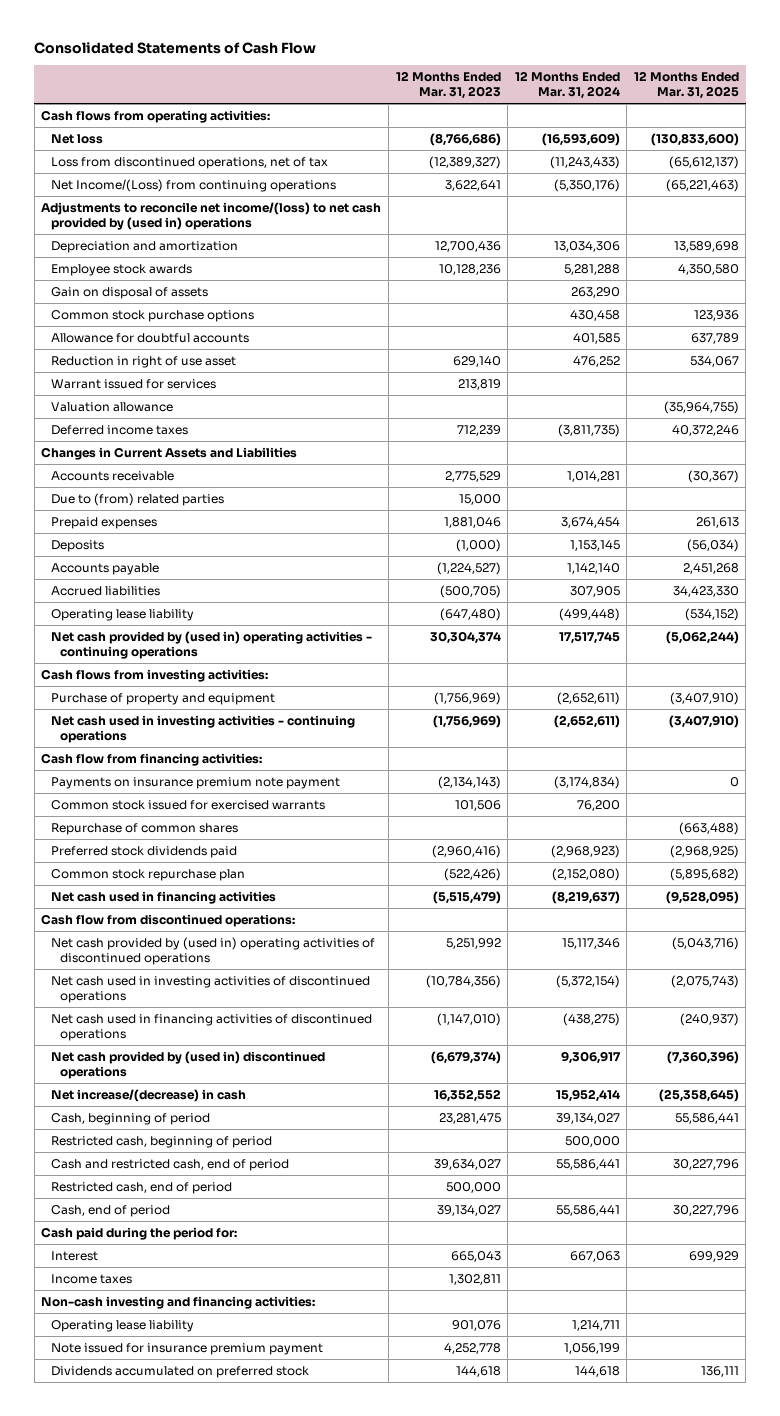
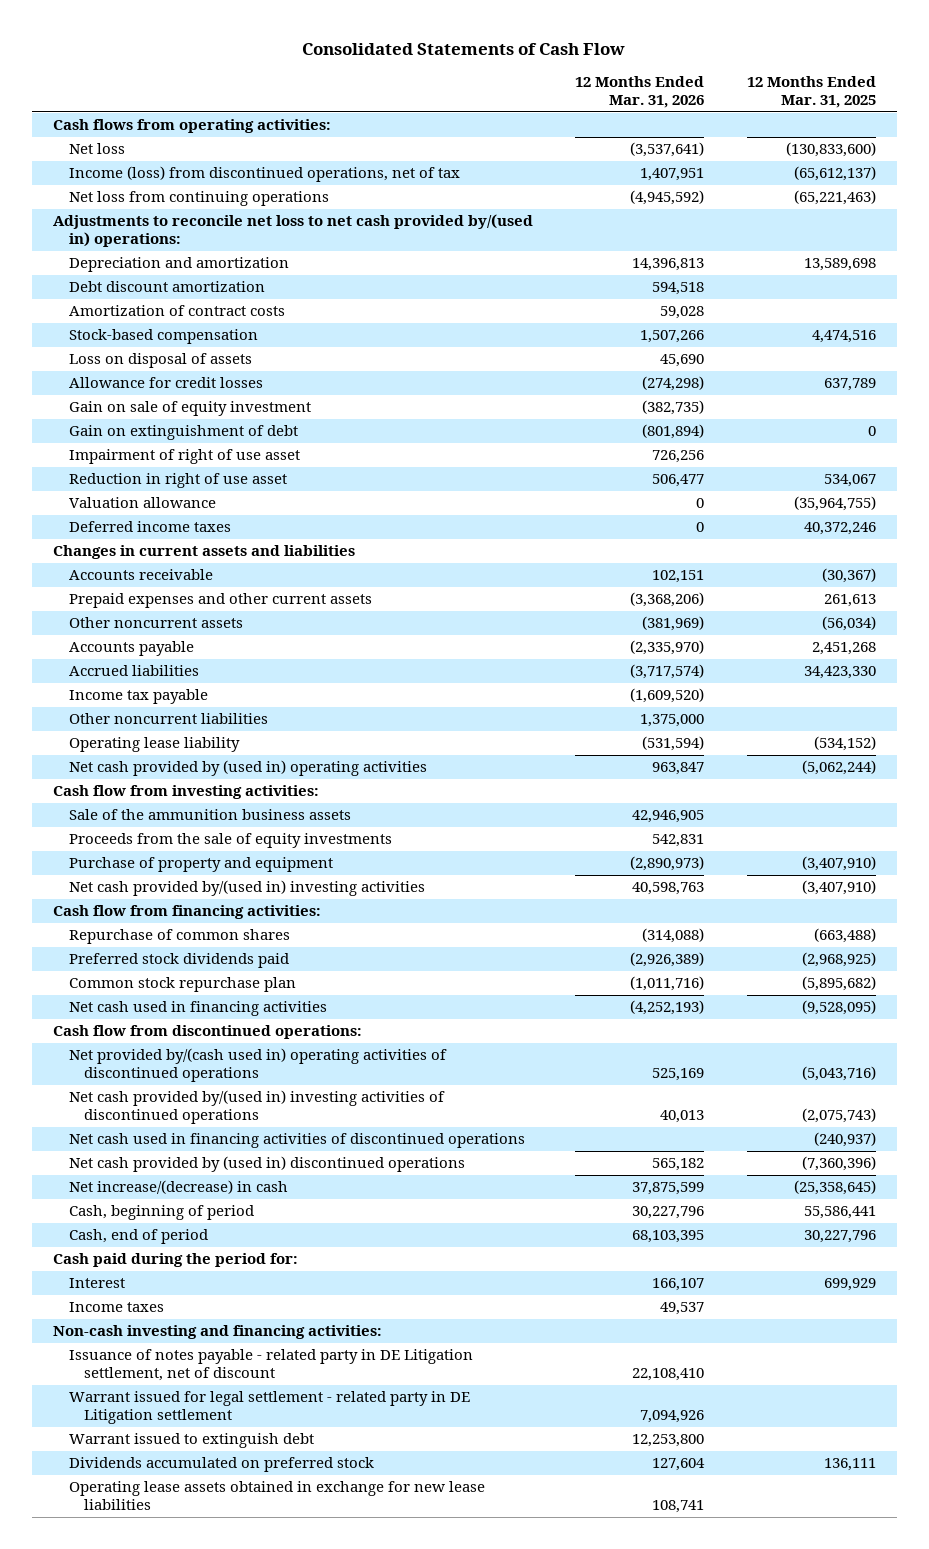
- | 12 Months Ended Mar. 31, 2023 | 12 Months Ended Mar. 31, 2024 | 12 Months Ended Mar. 31, 2025
+ | 12 Months Ended Mar. 31, 2026 | 12 Months Ended Mar. 31, 2025
- Loss from discontinued operations, net of tax | (12,389,327) | (11,243,433) | (65,612,137)
- Net Income/(Loss) from continuing operations | 3,622,641 | (5,350,176) | (65,221,463)
- Adjustments to reconcile net income/(loss) to net cash provided by (used in) operations
+ Income (loss) from discontinued operations, net of tax | 1,407,951 | (65,612,137)
+ Net loss from continuing operations | (4,945,592) | (65,221,463)
+ Adjustments to reconcile net loss to net cash provided by/(used in) operations:
- Employee stock awards | 10,128,236 | 5,281,288 | 4,350,580
- Gain on disposal of assets | | 263,290 |
- Common stock purchase options | | 430,458 | 123,936
- Allowance for doubtful accounts | | 401,585 | 637,789
+ Debt discount amortization | 594,518 |
+ Amortization of contract costs | 59,028 |
+ Stock-based compensation | 1,507,266 | 4,474,516
+ Loss on disposal of assets | 45,690 |
+ Allowance for credit losses | (274,298) | 637,789
+ Gain on sale of equity investment | (382,735) |
+ Gain on extinguishment of debt | (801,894) | 0
+ Impairment of right of use asset | 726,256 |
- Warrant issued for services | 213,819 | |
- Changes in Current Assets and Liabilities
+ Changes in current assets and liabilities
- Due to (from) related parties | 15,000 | |
- Prepaid expenses | 1,881,046 | 3,674,454 | 261,613
- Deposits | (1,000) | 1,153,145 | (56,034)
+ Prepaid expenses and other current assets | (3,368,206) | 261,613
+ Other noncurrent assets | (381,969) | (56,034)
+ Income tax payable | (1,609,520) |
+ Other noncurrent liabilities | 1,375,000 |
- Net cash provided by (used in) operating activities - continuing operations | 30,304,374 | 17,517,745 | (5,062,244)
- Cash flows from investing activities:
+ Net cash provided by (used in) operating activities | 963,847 | (5,062,244)
+ Cash flow from investing activities:
+ Sale of the ammunition business assets | 42,946,905 |
+ Proceeds from the sale of equity investments | 542,831 |
- Net cash used in investing activities - continuing operations | (1,756,969) | (2,652,611) | (3,407,910)
+ Net cash provided by/(used in) investing activities | 40,598,763 | (3,407,910)
- Payments on insurance premium note payment | (2,134,143) | (3,174,834) | 0
- Common stock issued for exercised warrants | 101,506 | 76,200 |
- Net cash provided by (used in) operating activities of discontinued operations | 5,251,992 | 15,117,346 | (5,043,716)
- Net cash used in investing activities of discontinued operations | (10,784,356) | (5,372,154) | (2,075,743)
+ Net provided by/(cash used in) operating activities of discontinued operations | 525,169 | (5,043,716)
+ Net cash provided by/(used in) investing activities of discontinued operations | 40,013 | (2,075,743)
- Restricted cash, beginning of period | | 500,000 |
- Cash and restricted cash, end of period | 39,634,027 | 55,586,441 | 30,227,796
- Restricted cash, end of period | 500,000 | |
- Operating lease liability | 901,076 | 1,214,711 |
- Note issued for insurance premium payment | 4,252,778 | 1,056,199 |
+ Issuance of notes payable - related party in DE Litigation settlement, net of discount | 22,108,410 |
+ Warrant issued for legal settlement - related party in DE Litigation settlement | 7,094,926 |
+ Warrant issued to extinguish debt | 12,253,800 |
+ Operating lease assets obtained in exchange for new lease liabilities | 108,741 |

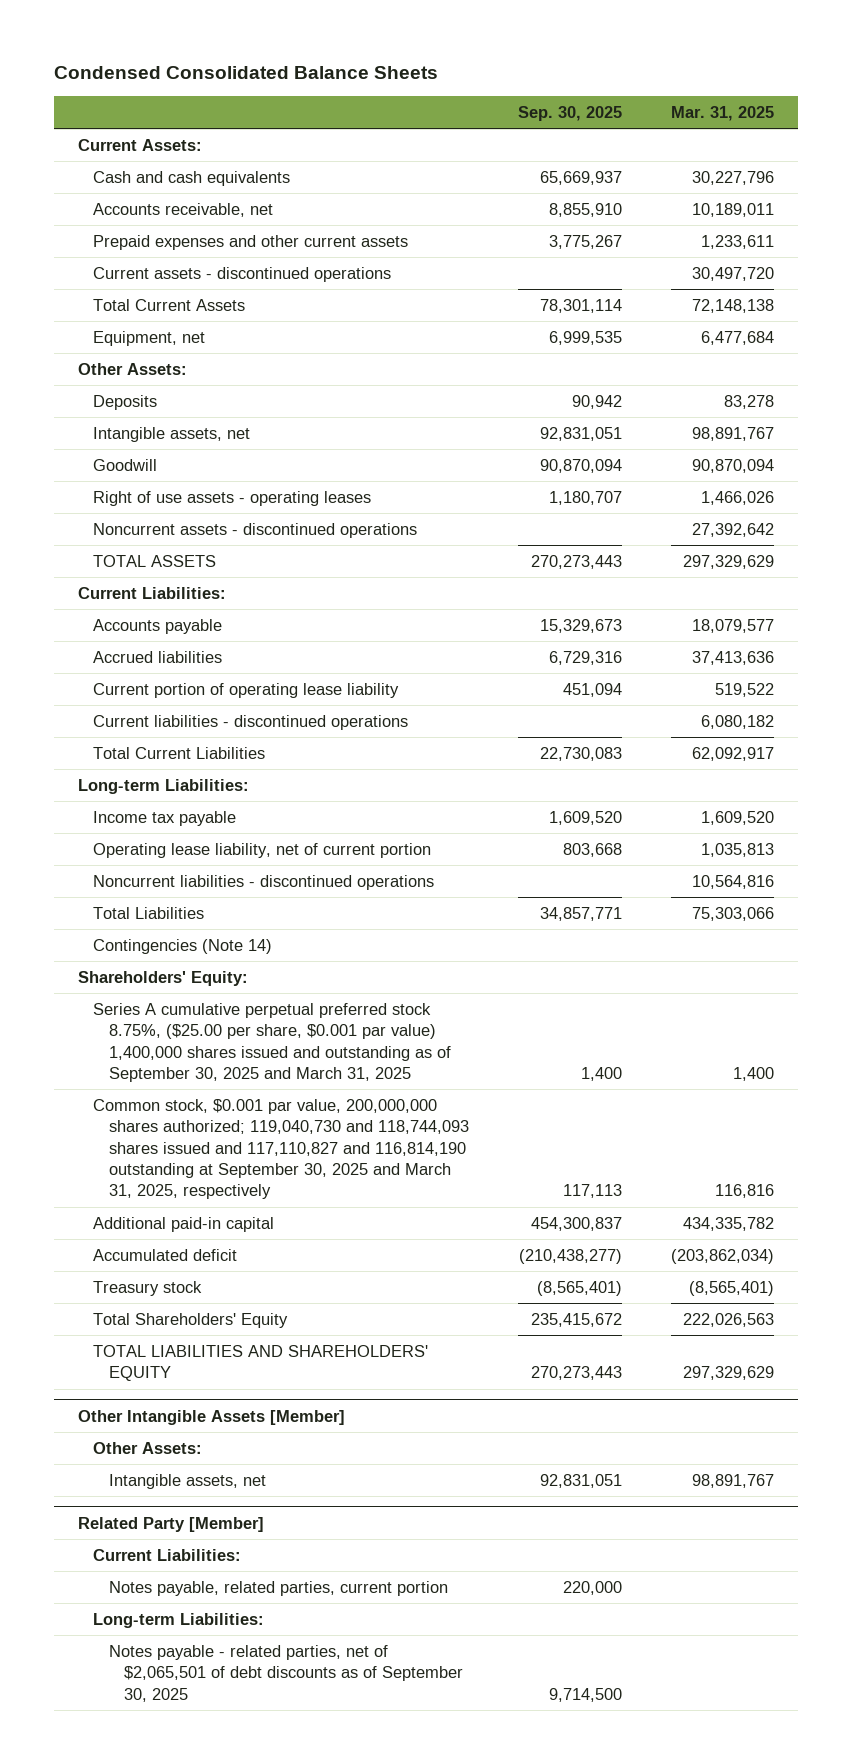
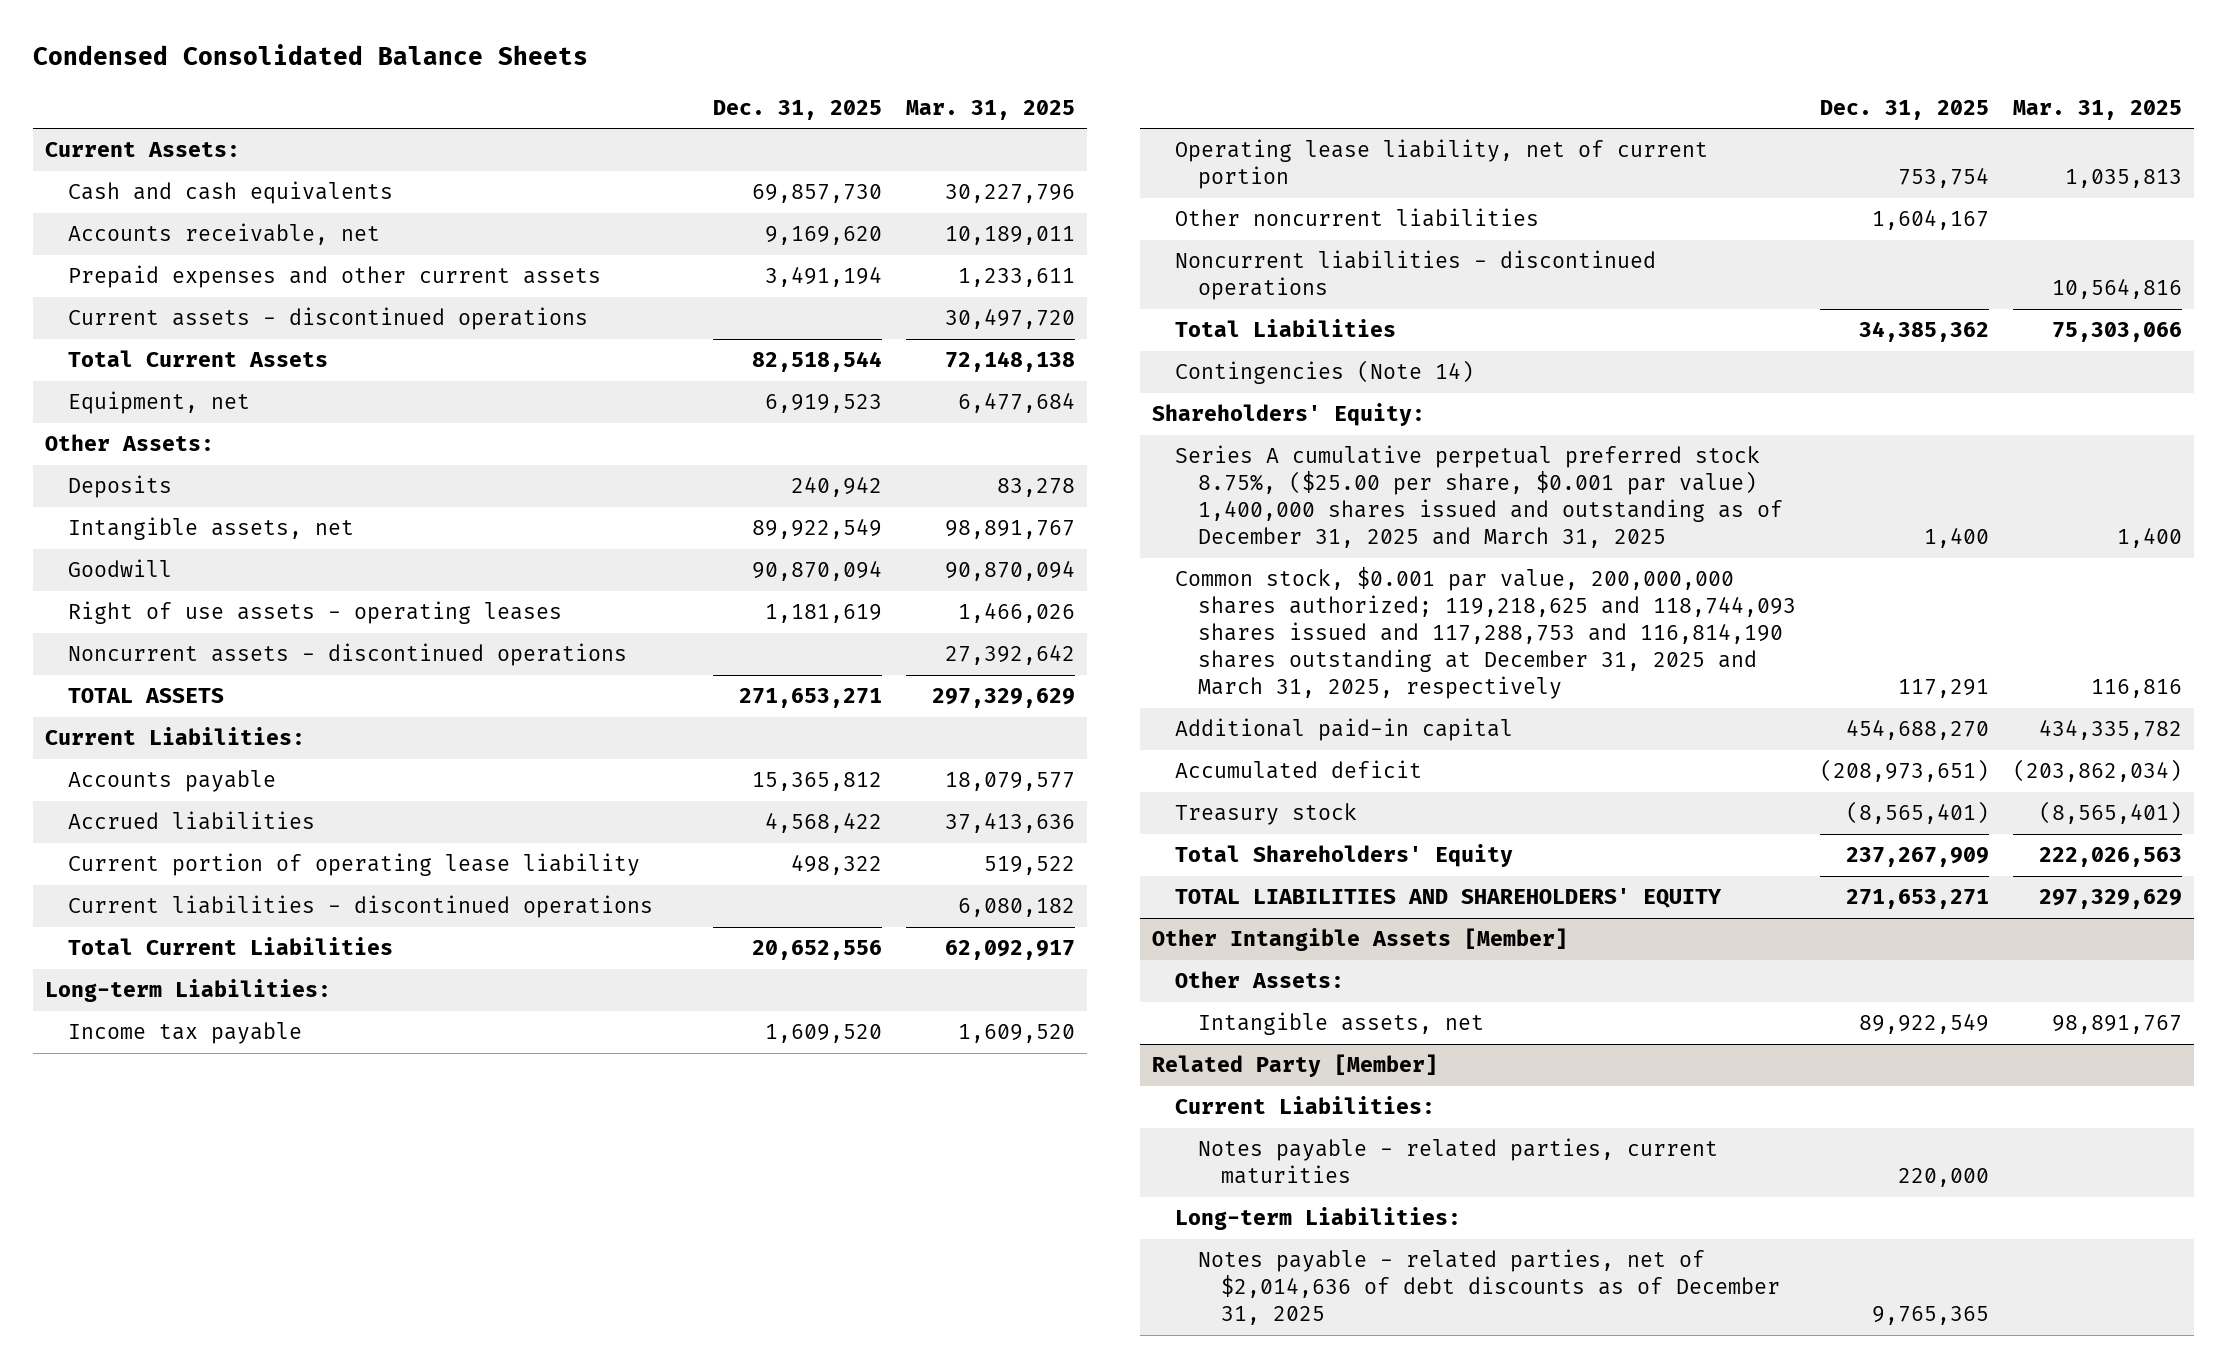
- | Sep. 30, 2025 | Mar. 31, 2025
+ | Dec. 31, 2025 | Mar. 31, 2025
+ Other noncurrent liabilities | 1,604,167 |
- Series A cumulative perpetual preferred stock 8.75%, ($25.00 per share, $0.001 par value) 1,400,000 shares issued and outstanding as of September 30, 2025 and March 31, 2025 | 1,400 | 1,400
- Common stock, $0.001 par value, 200,000,000 shares authorized; 119,040,730 and 118,744,093 shares issued and 117,110,827 and 116,814,190 outstanding at September 30, 2025 and March 31, 2025, respectively | 117,113 | 116,816
+ Series A cumulative perpetual preferred stock 8.75%, ($25.00 per share, $0.001 par value) 1,400,000 shares issued and outstanding as of December 31, 2025 and March 31, 2025 | 1,400 | 1,400
+ Common stock, $0.001 par value, 200,000,000 shares authorized; 119,218,625 and 118,744,093 shares issued and 117,288,753 and 116,814,190 shares outstanding at December 31, 2025 and March 31, 2025, respectively | 117,291 | 116,816
@ Related Party [Member]
- Notes payable, related parties, current portion | 220,000 |
+ Notes payable - related parties, current maturities | 220,000 |
- Notes payable - related parties, net of $2,065,501 of debt discounts as of September 30, 2025 | 9,714,500 |
+ Notes payable - related parties, net of $2,014,636 of debt discounts as of December 31, 2025 | 9,765,365 |

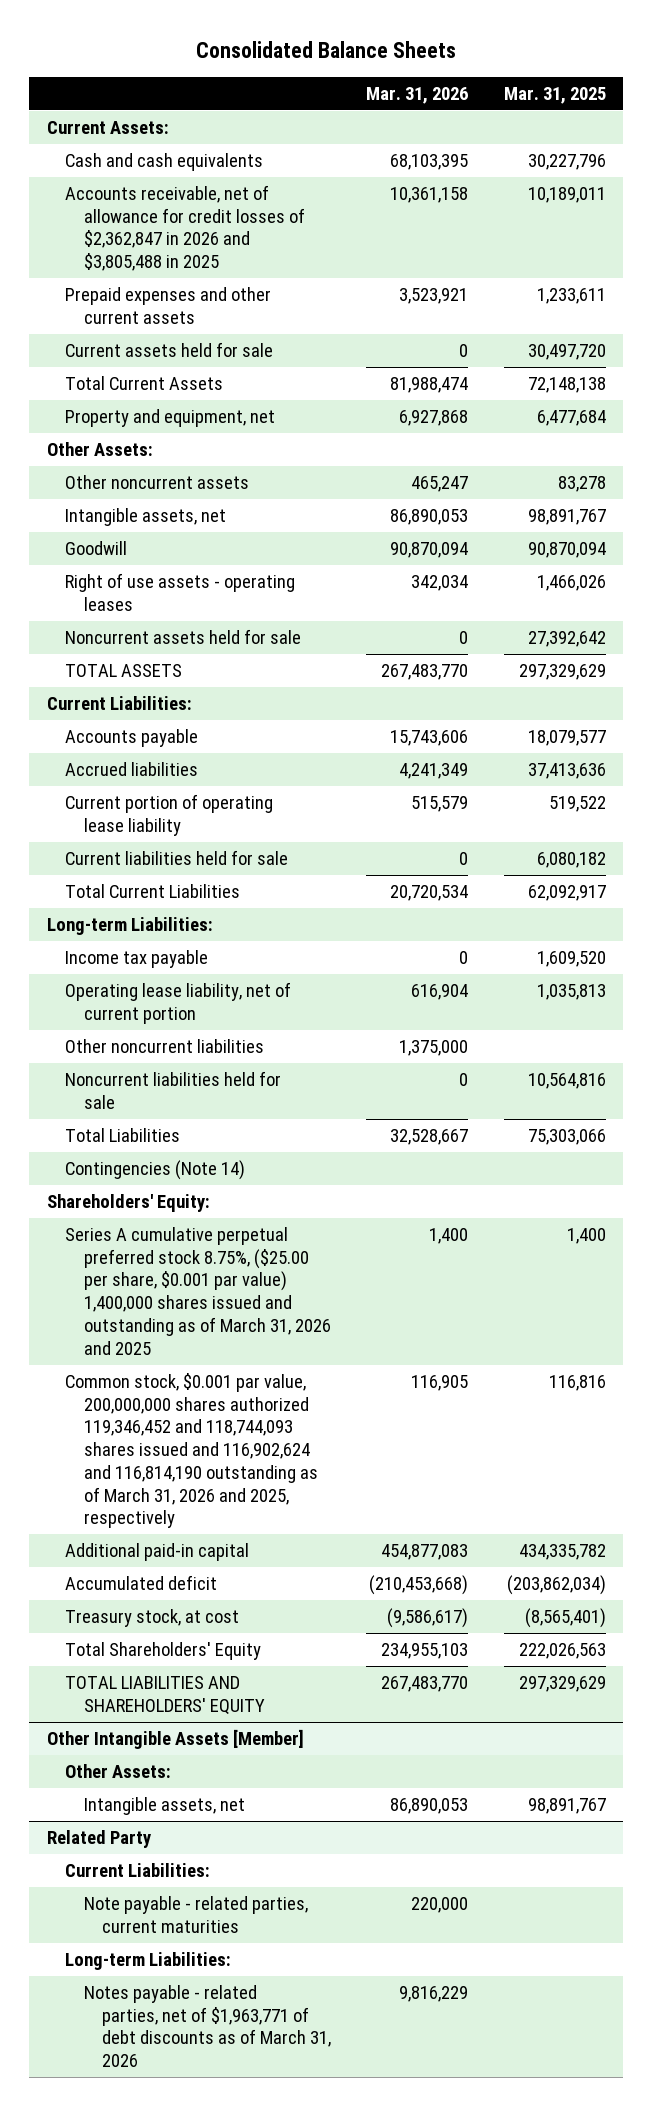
- Condensed Consolidated Balance Sheets
+ Consolidated Balance Sheets
- | Dec. 31, 2025 | Mar. 31, 2025
+ | Mar. 31, 2026 | Mar. 31, 2025
- Accounts receivable, net | 9,169,620 | 10,189,011
+ Accounts receivable, net of allowance for credit losses of $2,362,847 in 2026 and $3,805,488 in 2025 | 10,361,158 | 10,189,011
- Current assets - discontinued operations | | 30,497,720
+ Current assets held for sale | 0 | 30,497,720
- Equipment, net | 6,919,523 | 6,477,684
+ Property and equipment, net | 6,927,868 | 6,477,684
- Deposits | 240,942 | 83,278
+ Other noncurrent assets | 465,247 | 83,278
- Noncurrent assets - discontinued operations | | 27,392,642
+ Noncurrent assets held for sale | 0 | 27,392,642
- Current liabilities - discontinued operations | | 6,080,182
+ Current liabilities held for sale | 0 | 6,080,182
- Noncurrent liabilities - discontinued operations | | 10,564,816
+ Noncurrent liabilities held for sale | 0 | 10,564,816
- Series A cumulative perpetual preferred stock 8.75%, ($25.00 per share, $0.001 par value) 1,400,000 shares issued and outstanding as of December 31, 2025 and March 31, 2025 | 1,400 | 1,400
- Common stock, $0.001 par value, 200,000,000 shares authorized; 119,218,625 and 118,744,093 shares issued and 117,288,753 and 116,814,190 shares outstanding at December 31, 2025 and March 31, 2025, respectively | 117,291 | 116,816
+ Series A cumulative perpetual preferred stock 8.75%, ($25.00 per share, $0.001 par value) 1,400,000 shares issued and outstanding as of March 31, 2026 and 2025 | 1,400 | 1,400
+ Common stock, $0.001 par value, 200,000,000 shares authorized 119,346,452 and 118,744,093 shares issued and 116,902,624 and 116,814,190 outstanding as of March 31, 2026 and 2025, respectively | 116,905 | 116,816
- Treasury stock | (8,565,401) | (8,565,401)
+ Treasury stock, at cost | (9,586,617) | (8,565,401)
- Related Party [Member]
+ Related Party
- Notes payable - related parties, current maturities | 220,000 |
+ Note payable - related parties, current maturities | 220,000 |
- Notes payable - related parties, net of $2,014,636 of debt discounts as of December 31, 2025 | 9,765,365 |
+ Notes payable - related parties, net of $1,963,771 of debt discounts as of March 31, 2026 | 9,816,229 |

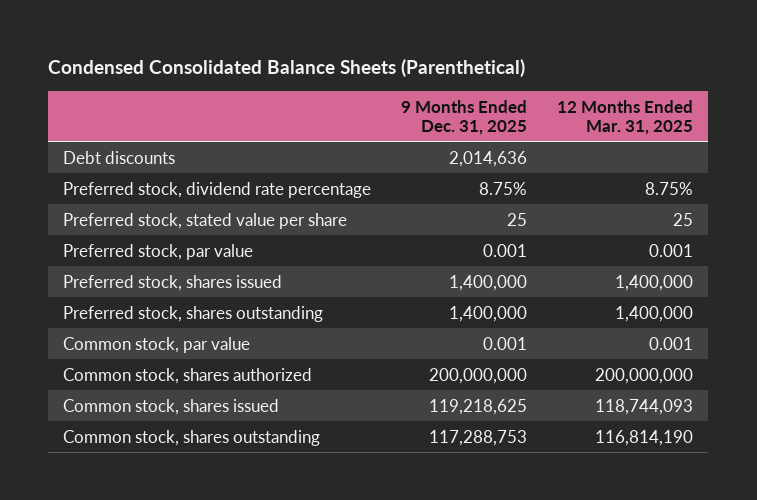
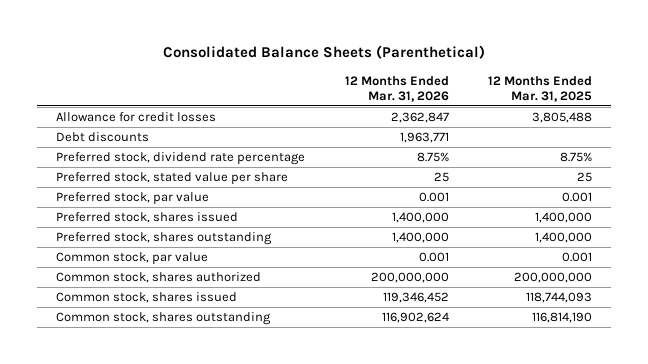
- Condensed Consolidated Balance Sheets (Parenthetical)
+ Consolidated Balance Sheets (Parenthetical)
- | 9 Months Ended Dec. 31, 2025 | 12 Months Ended Mar. 31, 2025
+ | 12 Months Ended Mar. 31, 2026 | 12 Months Ended Mar. 31, 2025
+ Allowance for credit losses | 2,362,847 | 3,805,488

